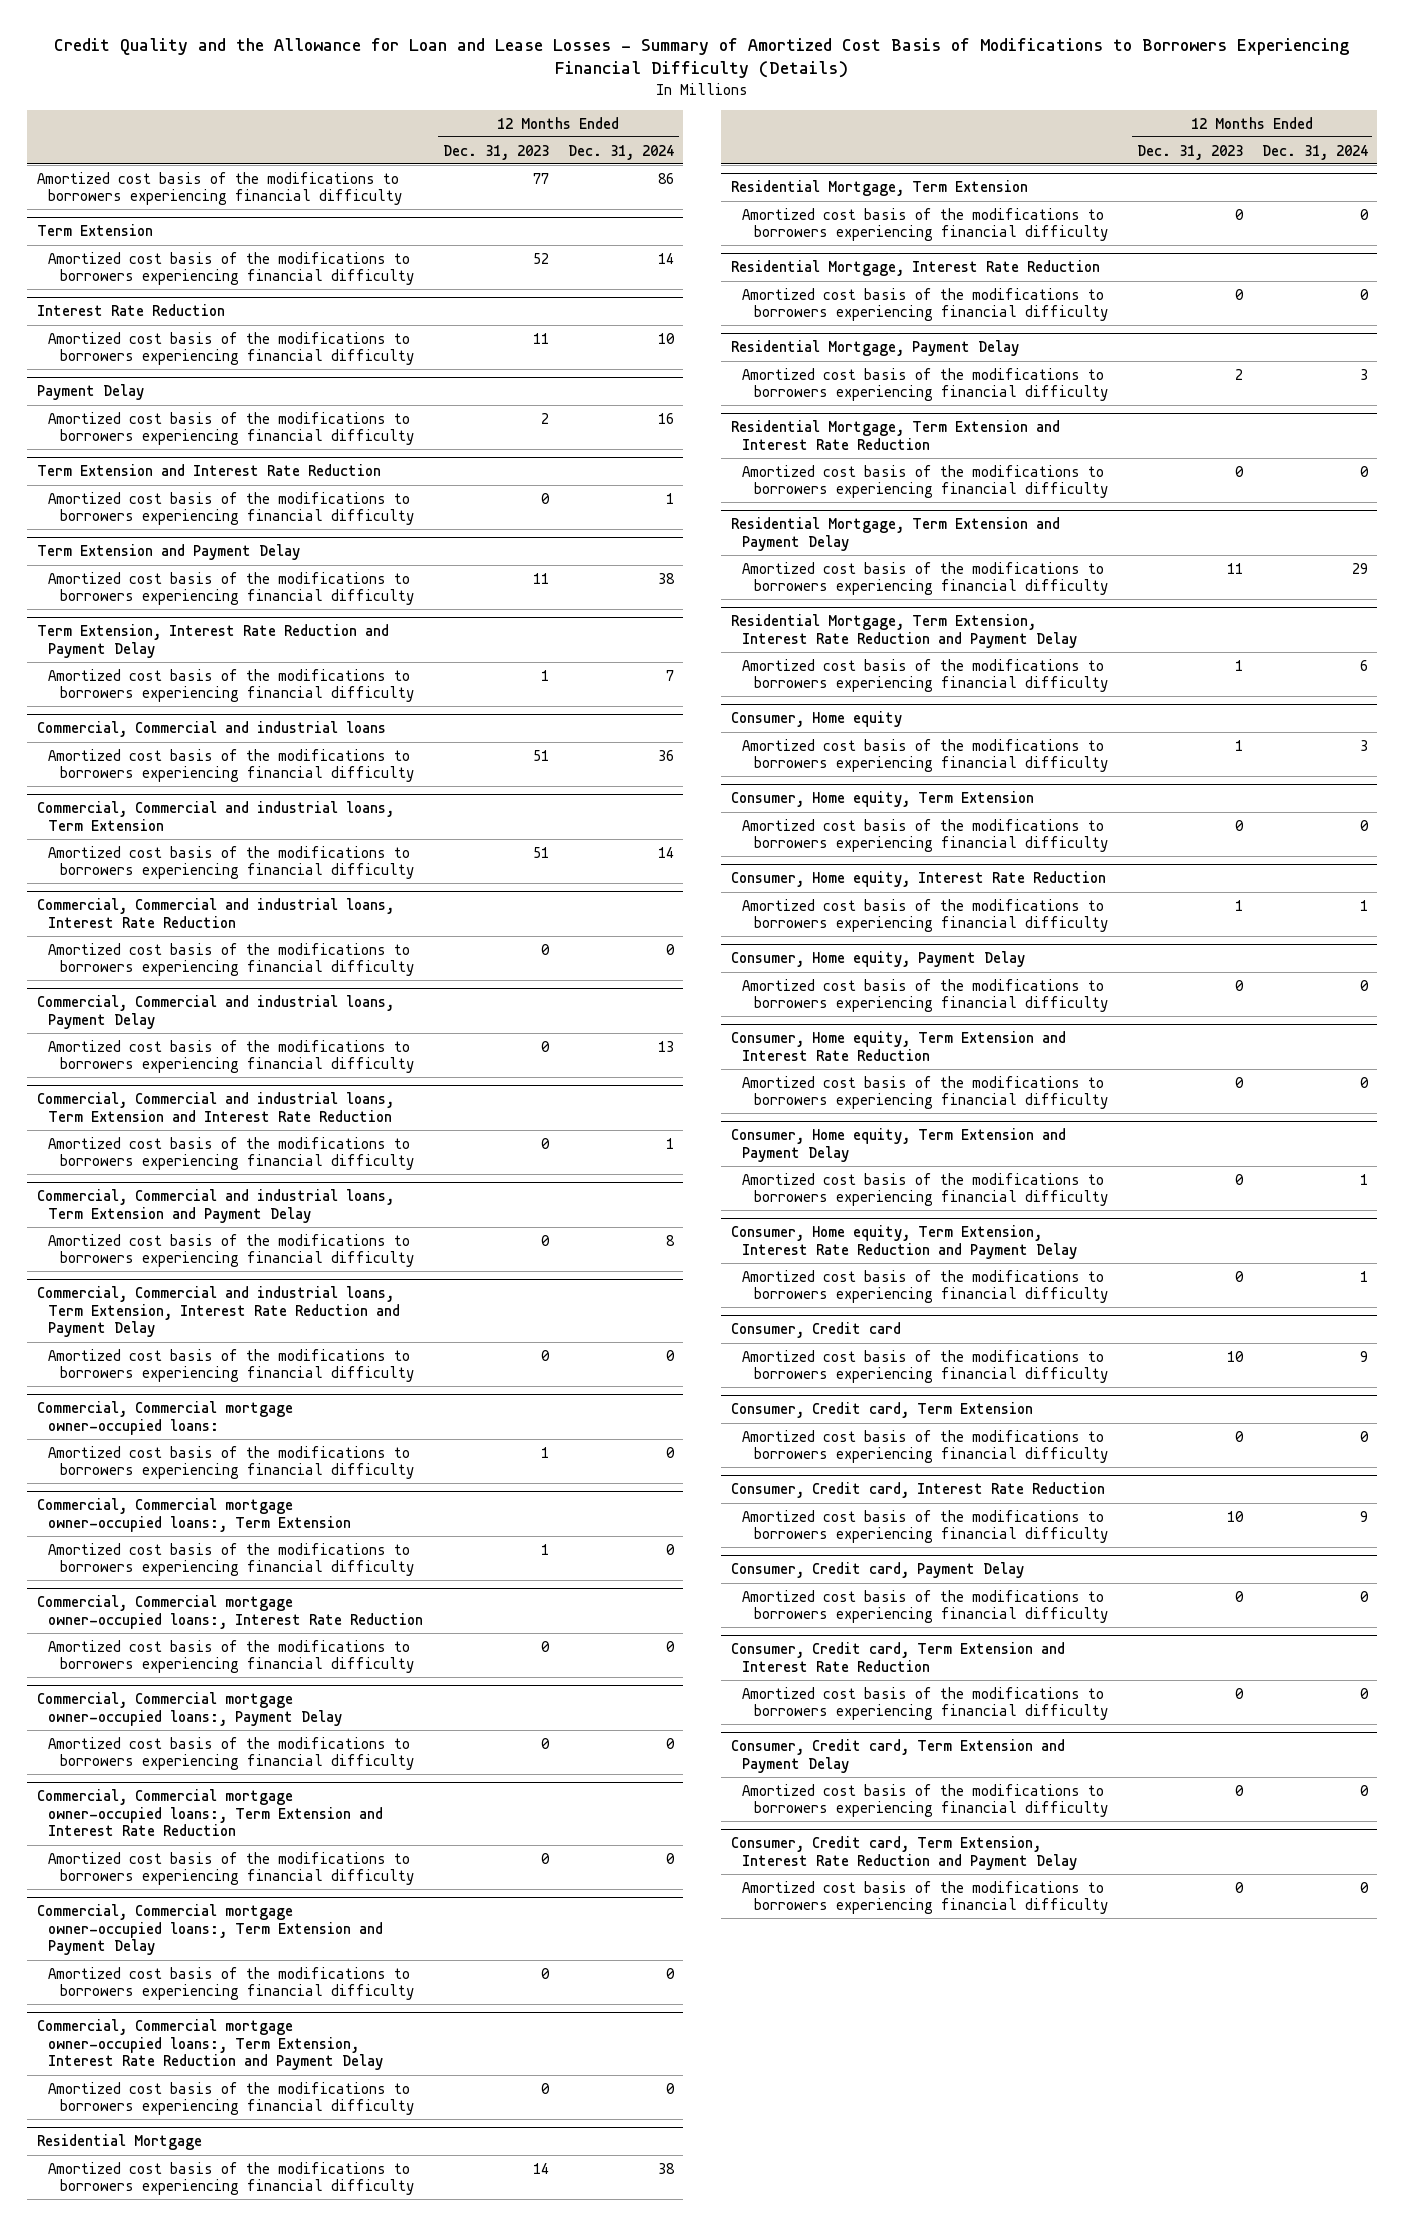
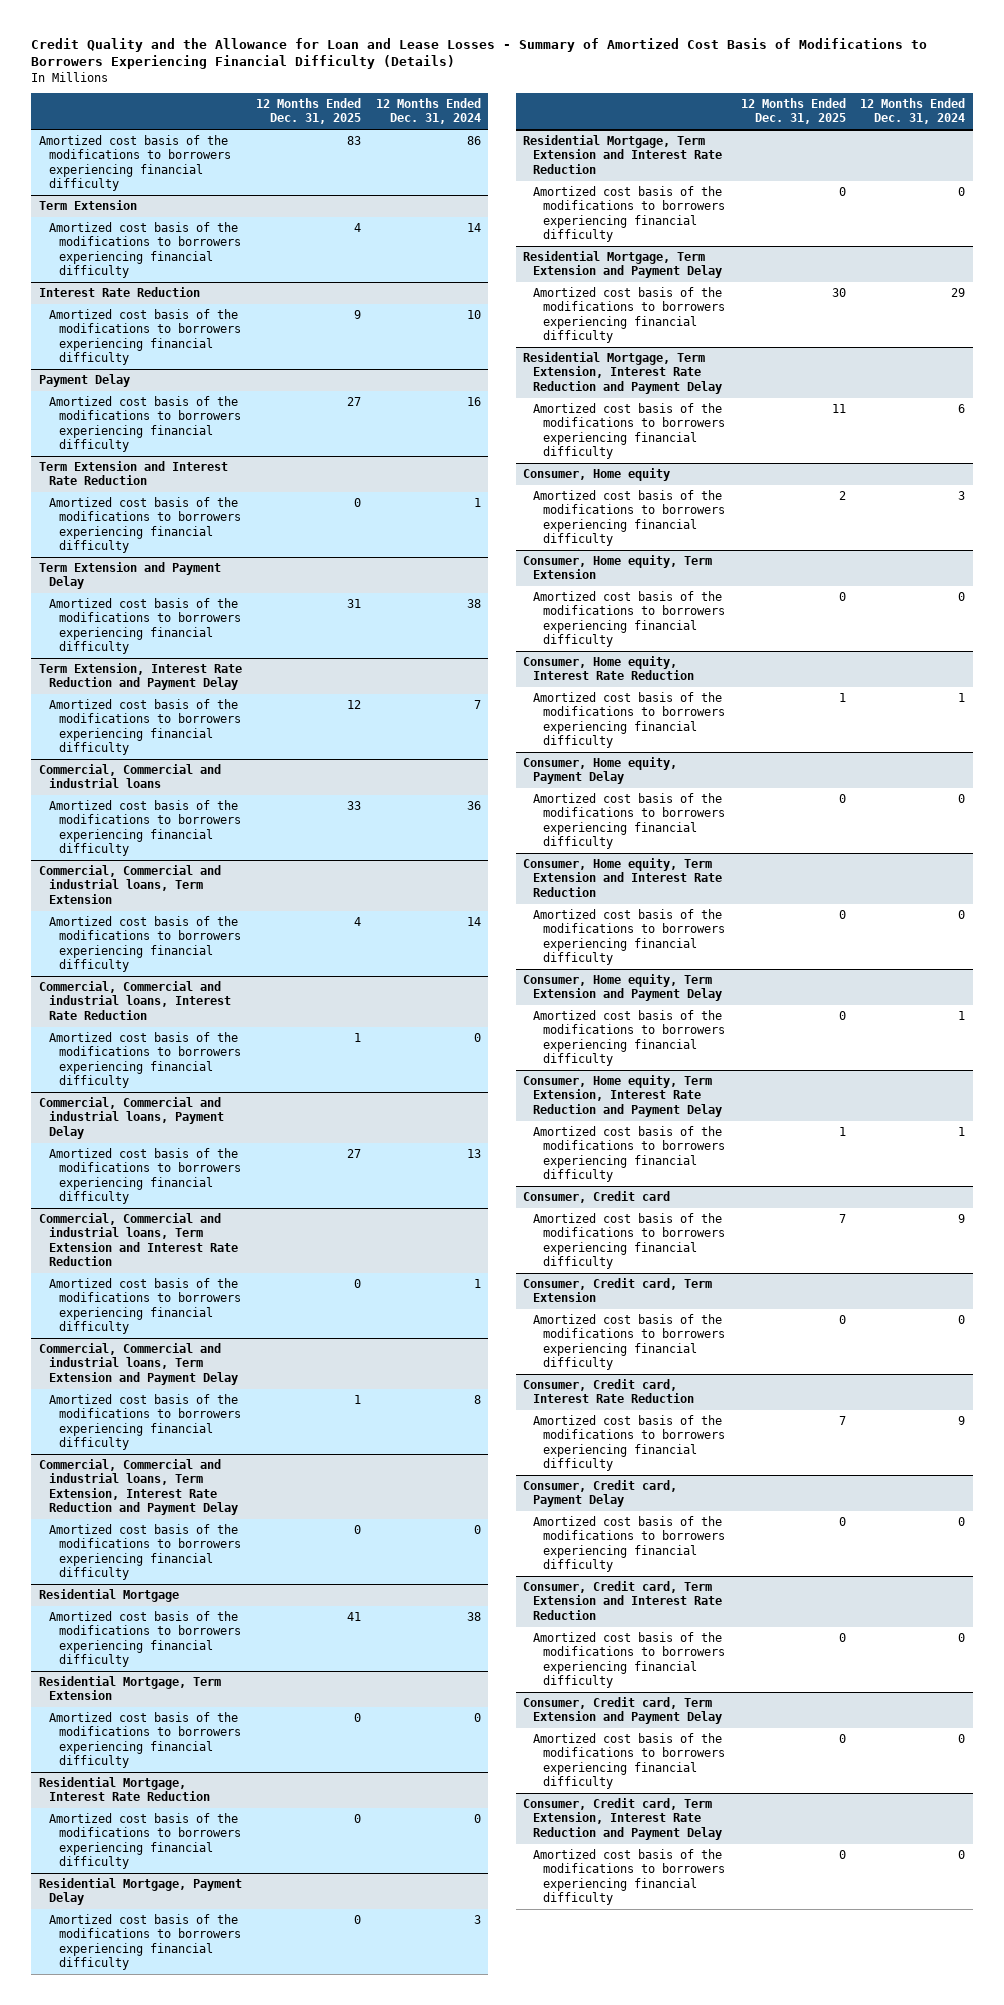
- | 12 Months Ended Dec. 31, 2023 | 12 Months Ended Dec. 31, 2024
+ | 12 Months Ended Dec. 31, 2025 | 12 Months Ended Dec. 31, 2024
- Commercial, Commercial mortgage owner-occupied loans:
- Amortized cost basis of the modifications to borrowers experiencing financial difficulty | 1 | 0
- Commercial, Commercial mortgage owner-occupied loans:, Term Extension
- Amortized cost basis of the modifications to borrowers experiencing financial difficulty | 1 | 0
- Commercial, Commercial mortgage owner-occupied loans:, Interest Rate Reduction
- Amortized cost basis of the modifications to borrowers experiencing financial difficulty | 0 | 0
- Commercial, Commercial mortgage owner-occupied loans:, Payment Delay
- Amortized cost basis of the modifications to borrowers experiencing financial difficulty | 0 | 0
- Commercial, Commercial mortgage owner-occupied loans:, Term Extension and Interest Rate Reduction
- Amortized cost basis of the modifications to borrowers experiencing financial difficulty | 0 | 0
- Commercial, Commercial mortgage owner-occupied loans:, Term Extension and Payment Delay
- Amortized cost basis of the modifications to borrowers experiencing financial difficulty | 0 | 0
- Commercial, Commercial mortgage owner-occupied loans:, Term Extension, Interest Rate Reduction and Payment Delay
- Amortized cost basis of the modifications to borrowers experiencing financial difficulty | 0 | 0

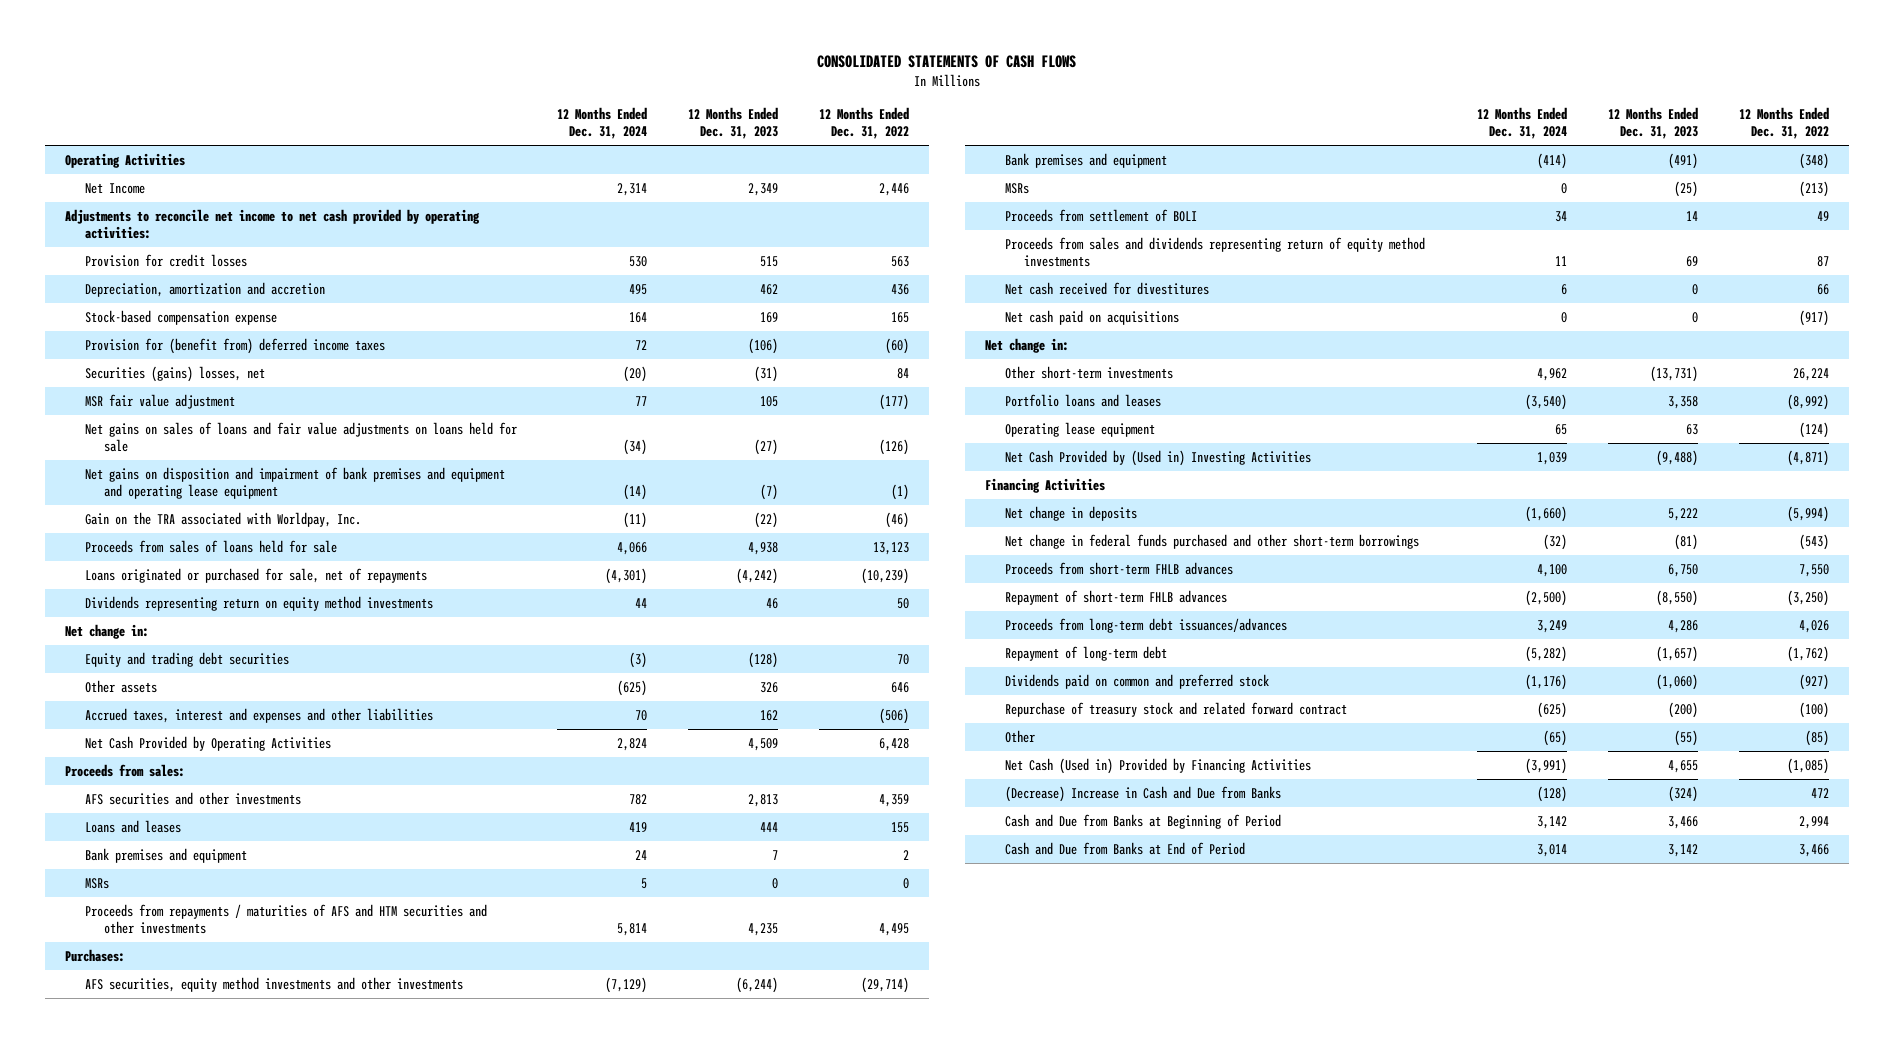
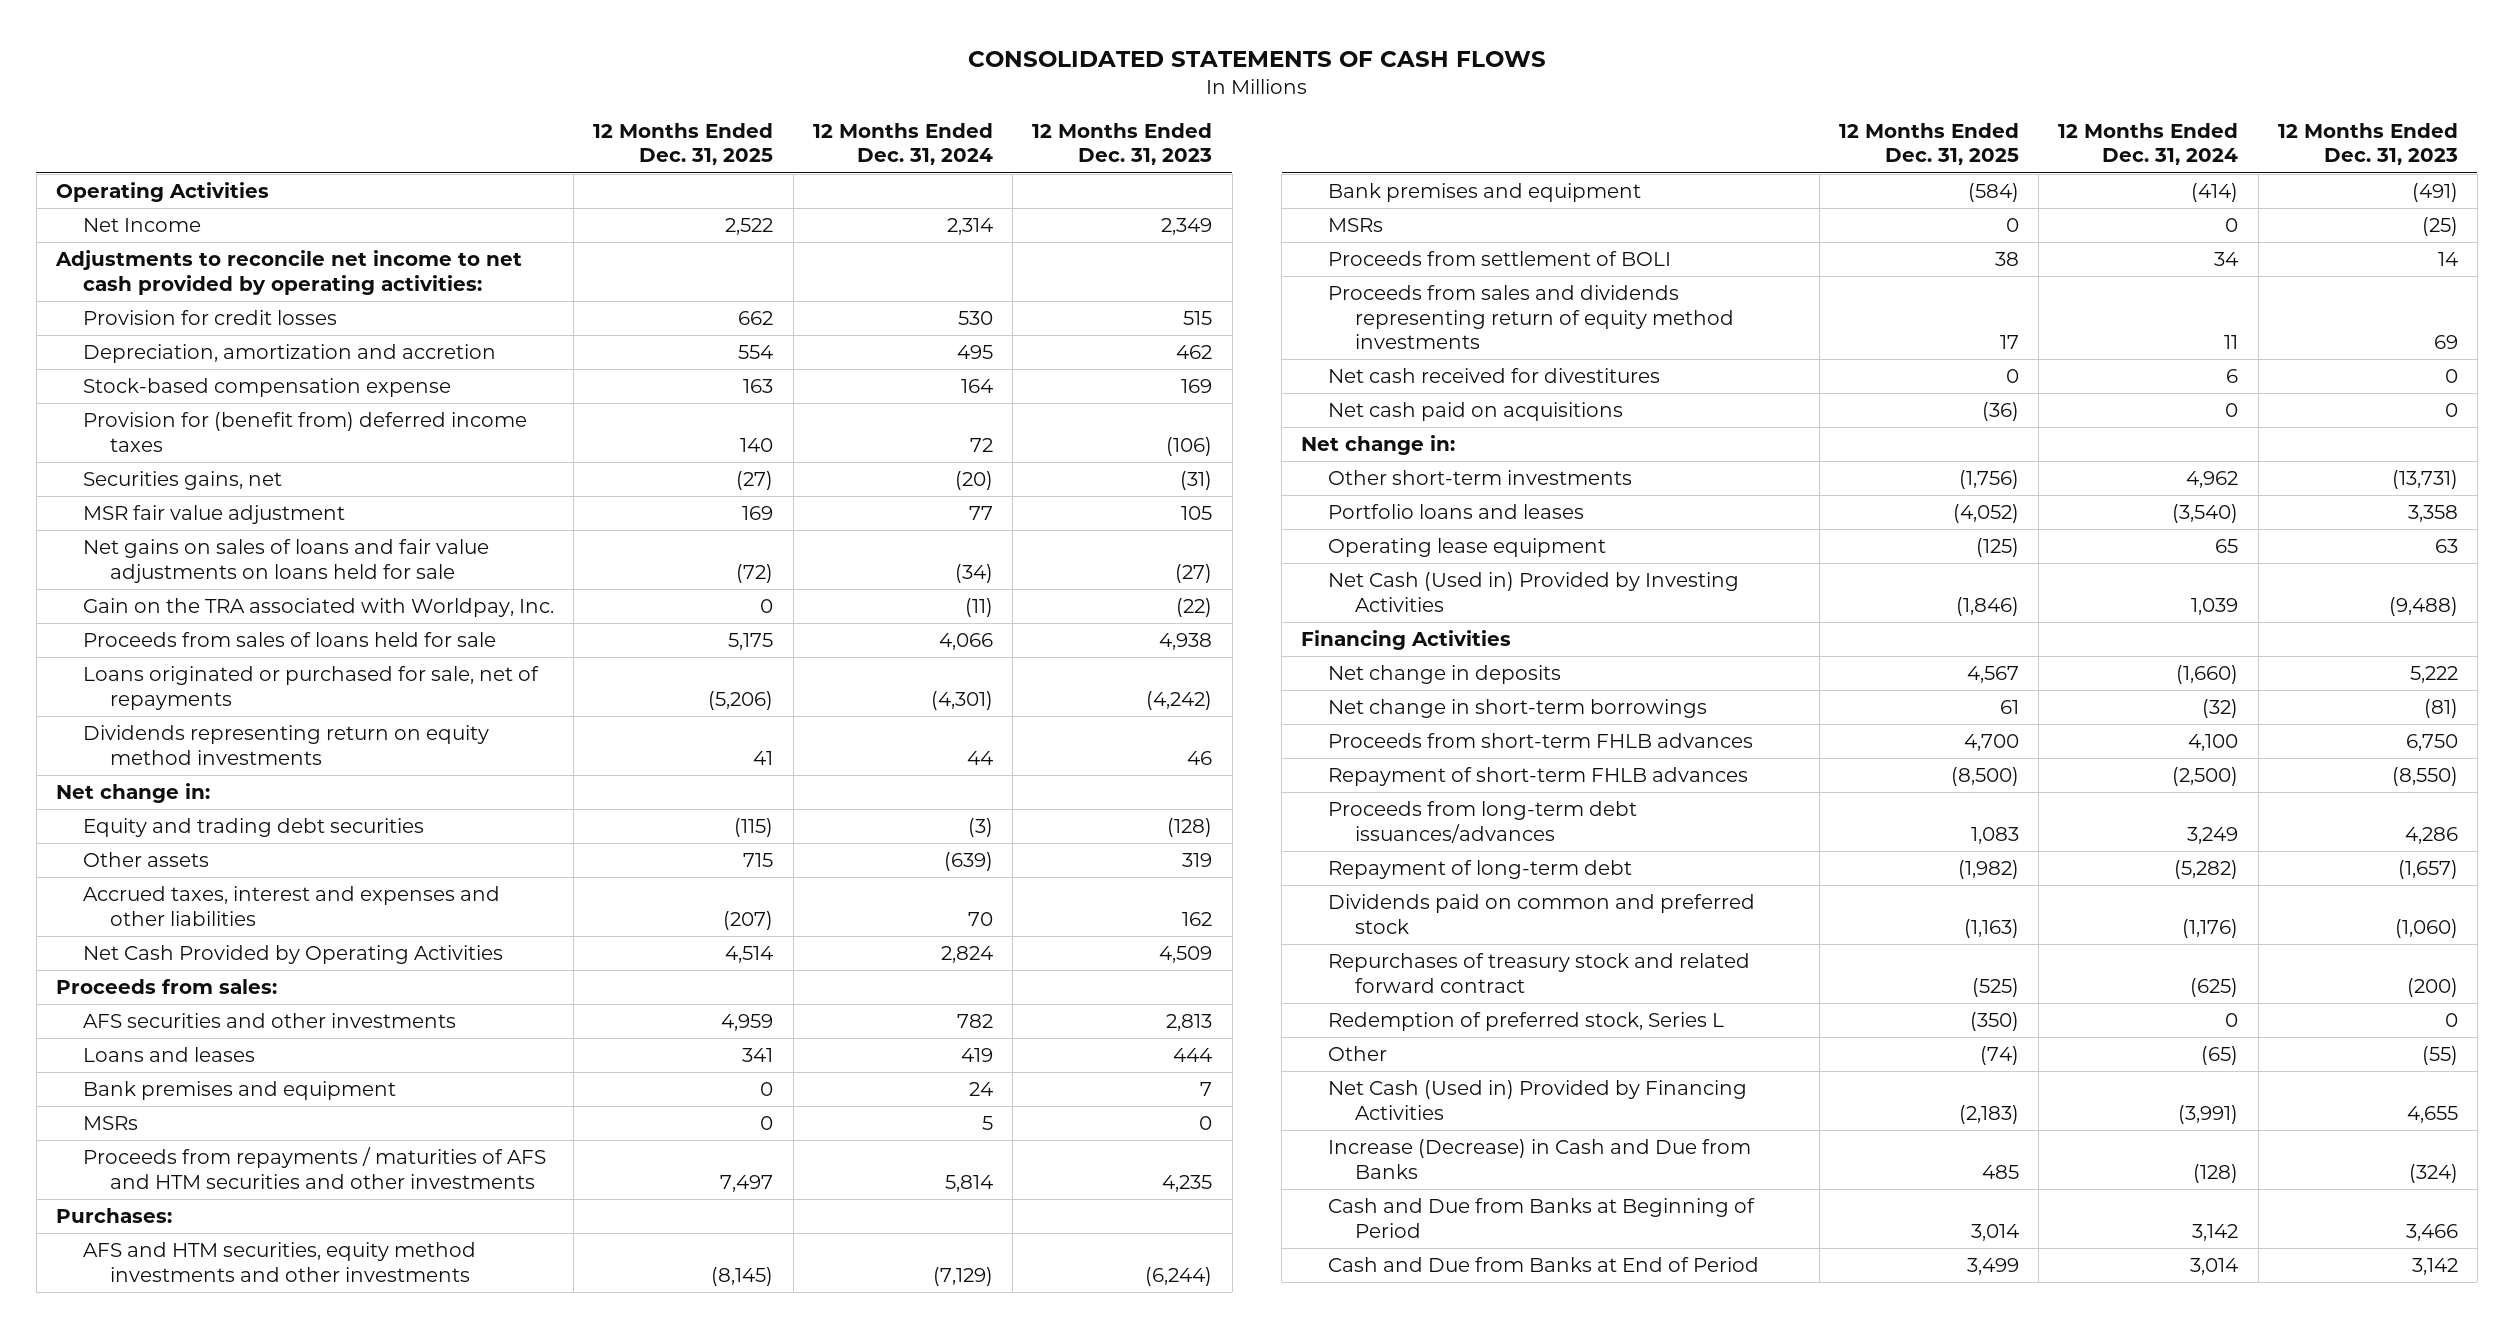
- | 12 Months Ended Dec. 31, 2024 | 12 Months Ended Dec. 31, 2023 | 12 Months Ended Dec. 31, 2022
+ | 12 Months Ended Dec. 31, 2025 | 12 Months Ended Dec. 31, 2024 | 12 Months Ended Dec. 31, 2023
- Securities (gains) losses, net | (20) | (31) | 84
+ Securities gains, net | (27) | (20) | (31)
- Net gains on disposition and impairment of bank premises and equipment and operating lease equipment | (14) | (7) | (1)
- Other assets | (625) | 326 | 646
+ Other assets | 715 | (639) | 319
- AFS securities, equity method investments and other investments | (7,129) | (6,244) | (29,714)
+ AFS and HTM securities, equity method investments and other investments | (8,145) | (7,129) | (6,244)
- Net Cash Provided by (Used in) Investing Activities | 1,039 | (9,488) | (4,871)
+ Net Cash (Used in) Provided by Investing Activities | (1,846) | 1,039 | (9,488)
- Net change in federal funds purchased and other short-term borrowings | (32) | (81) | (543)
+ Net change in short-term borrowings | 61 | (32) | (81)
- Repurchase of treasury stock and related forward contract | (625) | (200) | (100)
+ Repurchases of treasury stock and related forward contract | (525) | (625) | (200)
+ Redemption of preferred stock, Series L | (350) | 0 | 0
- (Decrease) Increase in Cash and Due from Banks | (128) | (324) | 472
+ Increase (Decrease) in Cash and Due from Banks | 485 | (128) | (324)

